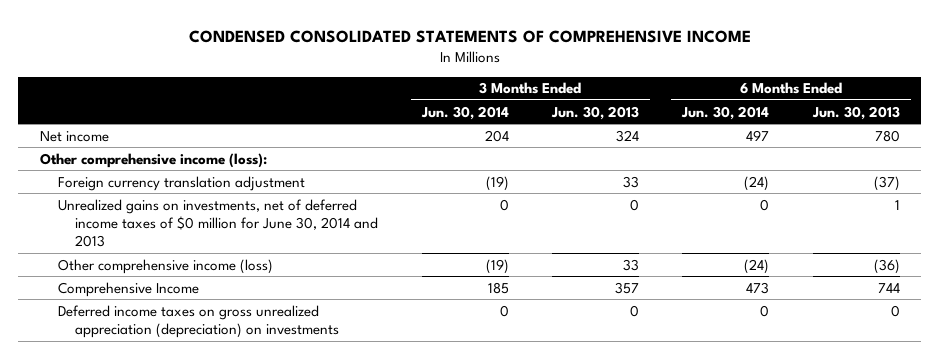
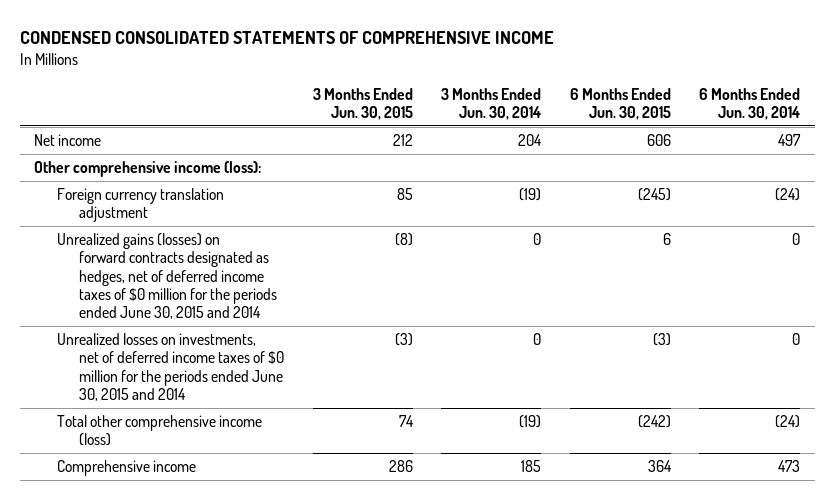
- | 3 Months Ended Jun. 30, 2014 | 3 Months Ended Jun. 30, 2013 | 6 Months Ended Jun. 30, 2014 | 6 Months Ended Jun. 30, 2013
+ | 3 Months Ended Jun. 30, 2015 | 3 Months Ended Jun. 30, 2014 | 6 Months Ended Jun. 30, 2015 | 6 Months Ended Jun. 30, 2014
- Unrealized gains on investments, net of deferred income taxes of $0 million for June 30, 2014 and 2013 | 0 | 0 | 0 | 1
- Other comprehensive income (loss) | (19) | 33 | (24) | (36)
- Comprehensive Income | 185 | 357 | 473 | 744
- Deferred income taxes on gross unrealized appreciation (depreciation) on investments | 0 | 0 | 0 | 0
+ Unrealized gains (losses) on forward contracts designated as hedges, net of deferred income taxes of $0 million for the periods ended June 30, 2015 and 2014 | (8) | 0 | 6 | 0
+ Unrealized losses on investments, net of deferred income taxes of $0 million for the periods ended June 30, 2015 and 2014 | (3) | 0 | (3) | 0
+ Total other comprehensive income (loss) | 74 | (19) | (242) | (24)
+ Comprehensive income | 286 | 185 | 364 | 473

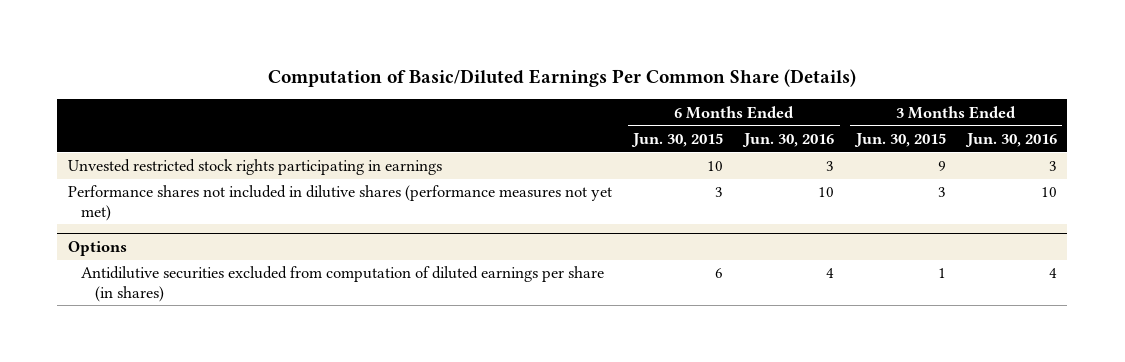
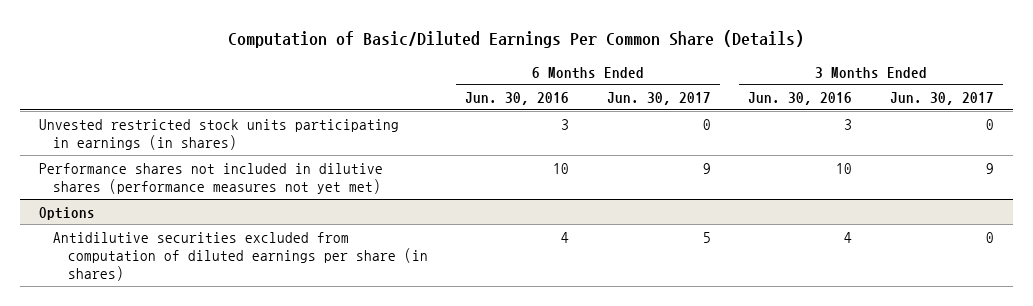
- | 6 Months Ended Jun. 30, 2015 | 6 Months Ended Jun. 30, 2016 | 3 Months Ended Jun. 30, 2015 | 3 Months Ended Jun. 30, 2016
+ | 6 Months Ended Jun. 30, 2016 | 6 Months Ended Jun. 30, 2017 | 3 Months Ended Jun. 30, 2016 | 3 Months Ended Jun. 30, 2017
- Unvested restricted stock rights participating in earnings | 10 | 3 | 9 | 3
+ Unvested restricted stock units participating in earnings (in shares) | 3 | 0 | 3 | 0

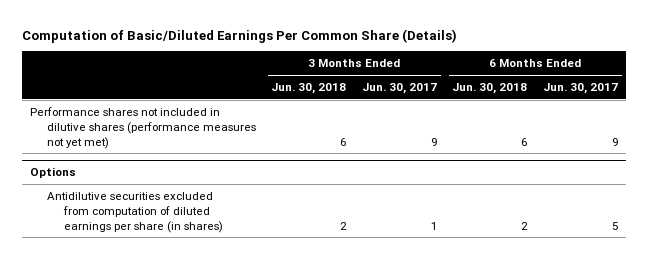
- | 6 Months Ended Jun. 30, 2016 | 6 Months Ended Jun. 30, 2017 | 3 Months Ended Jun. 30, 2016 | 3 Months Ended Jun. 30, 2017
+ | 3 Months Ended Jun. 30, 2018 | 3 Months Ended Jun. 30, 2017 | 6 Months Ended Jun. 30, 2018 | 6 Months Ended Jun. 30, 2017
- Unvested restricted stock units participating in earnings (in shares) | 3 | 0 | 3 | 0
@ Options
- Antidilutive securities excluded from computation of diluted earnings per share (in shares) | 4 | 5 | 4 | 0
+ Antidilutive securities excluded from computation of diluted earnings per share (in shares) | 2 | 1 | 2 | 5

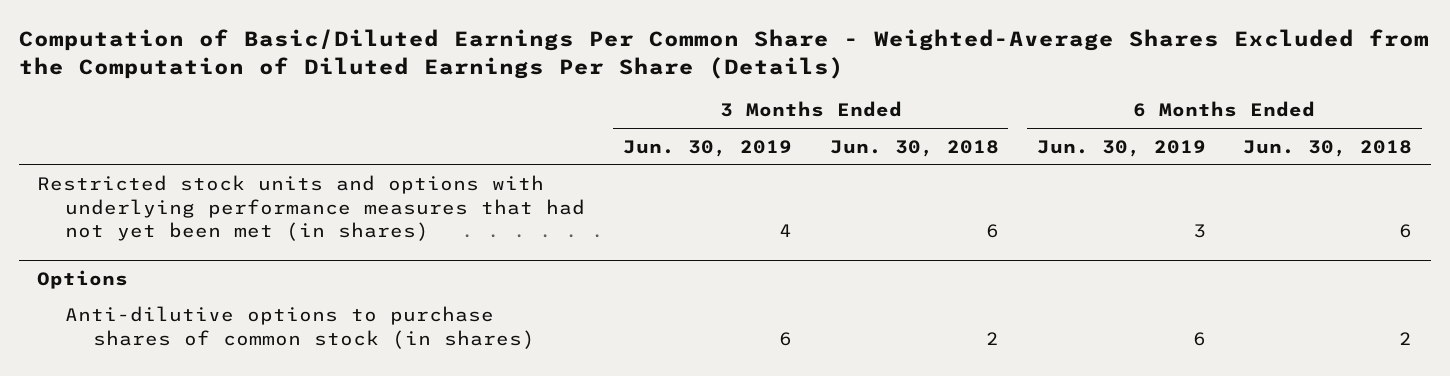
- Computation of Basic/Diluted Earnings Per Common Share (Details)
+ Computation of Basic/Diluted Earnings Per Common Share - Weighted-Average Shares Excluded from the Computation of Diluted Earnings Per Share (Details)
- | 3 Months Ended Jun. 30, 2018 | 3 Months Ended Jun. 30, 2017 | 6 Months Ended Jun. 30, 2018 | 6 Months Ended Jun. 30, 2017
+ | 3 Months Ended Jun. 30, 2019 | 3 Months Ended Jun. 30, 2018 | 6 Months Ended Jun. 30, 2019 | 6 Months Ended Jun. 30, 2018
- Performance shares not included in dilutive shares (performance measures not yet met) | 6 | 9 | 6 | 9
+ Restricted stock units and options with underlying performance measures that had not yet been met (in shares) | 4 | 6 | 3 | 6
@ Options
- Antidilutive securities excluded from computation of diluted earnings per share (in shares) | 2 | 1 | 2 | 5
+ Anti-dilutive options to purchase shares of common stock (in shares) | 6 | 2 | 6 | 2

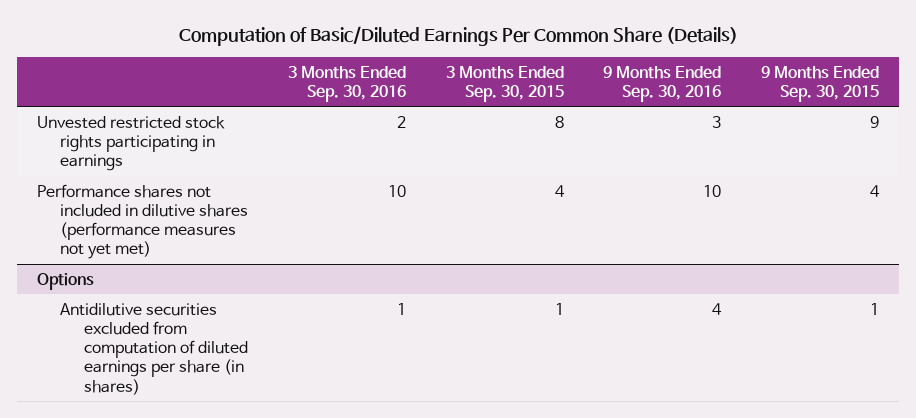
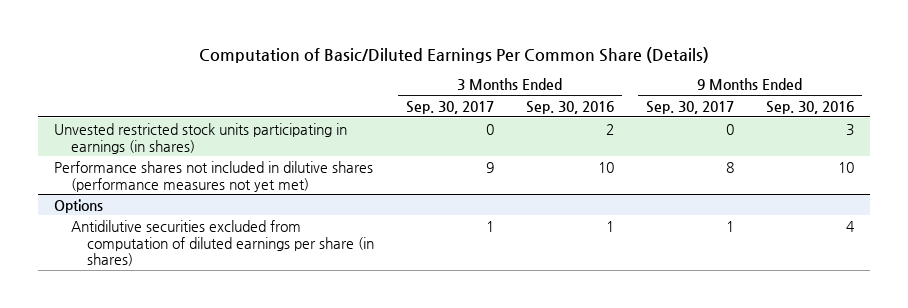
- | 3 Months Ended Sep. 30, 2016 | 3 Months Ended Sep. 30, 2015 | 9 Months Ended Sep. 30, 2016 | 9 Months Ended Sep. 30, 2015
+ | 3 Months Ended Sep. 30, 2017 | 3 Months Ended Sep. 30, 2016 | 9 Months Ended Sep. 30, 2017 | 9 Months Ended Sep. 30, 2016
- Unvested restricted stock rights participating in earnings | 2 | 8 | 3 | 9
+ Unvested restricted stock units participating in earnings (in shares) | 0 | 2 | 0 | 3

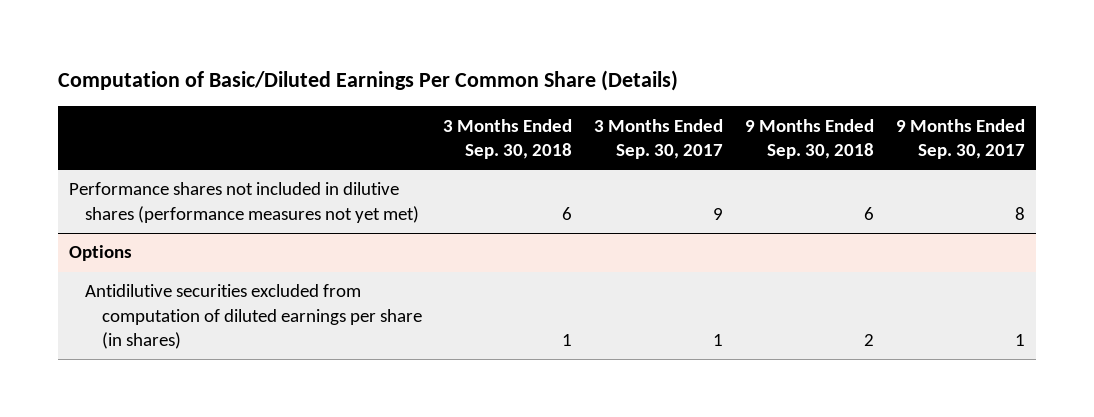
- | 3 Months Ended Sep. 30, 2017 | 3 Months Ended Sep. 30, 2016 | 9 Months Ended Sep. 30, 2017 | 9 Months Ended Sep. 30, 2016
+ | 3 Months Ended Sep. 30, 2018 | 3 Months Ended Sep. 30, 2017 | 9 Months Ended Sep. 30, 2018 | 9 Months Ended Sep. 30, 2017
- Unvested restricted stock units participating in earnings (in shares) | 0 | 2 | 0 | 3

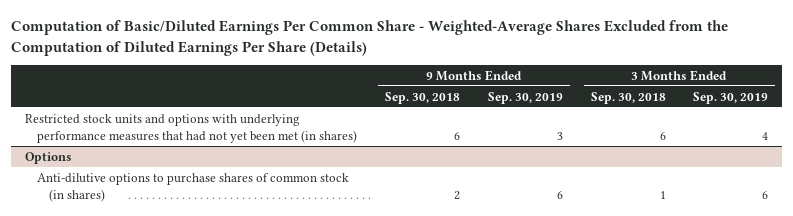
- Computation of Basic/Diluted Earnings Per Common Share (Details)
+ Computation of Basic/Diluted Earnings Per Common Share - Weighted-Average Shares Excluded from the Computation of Diluted Earnings Per Share (Details)
- | 3 Months Ended Sep. 30, 2018 | 3 Months Ended Sep. 30, 2017 | 9 Months Ended Sep. 30, 2018 | 9 Months Ended Sep. 30, 2017
+ | 9 Months Ended Sep. 30, 2018 | 9 Months Ended Sep. 30, 2019 | 3 Months Ended Sep. 30, 2018 | 3 Months Ended Sep. 30, 2019
- Performance shares not included in dilutive shares (performance measures not yet met) | 6 | 9 | 6 | 8
+ Restricted stock units and options with underlying performance measures that had not yet been met (in shares) | 6 | 3 | 6 | 4
@ Options
- Antidilutive securities excluded from computation of diluted earnings per share (in shares) | 1 | 1 | 2 | 1
+ Anti-dilutive options to purchase shares of common stock (in shares) | 2 | 6 | 1 | 6

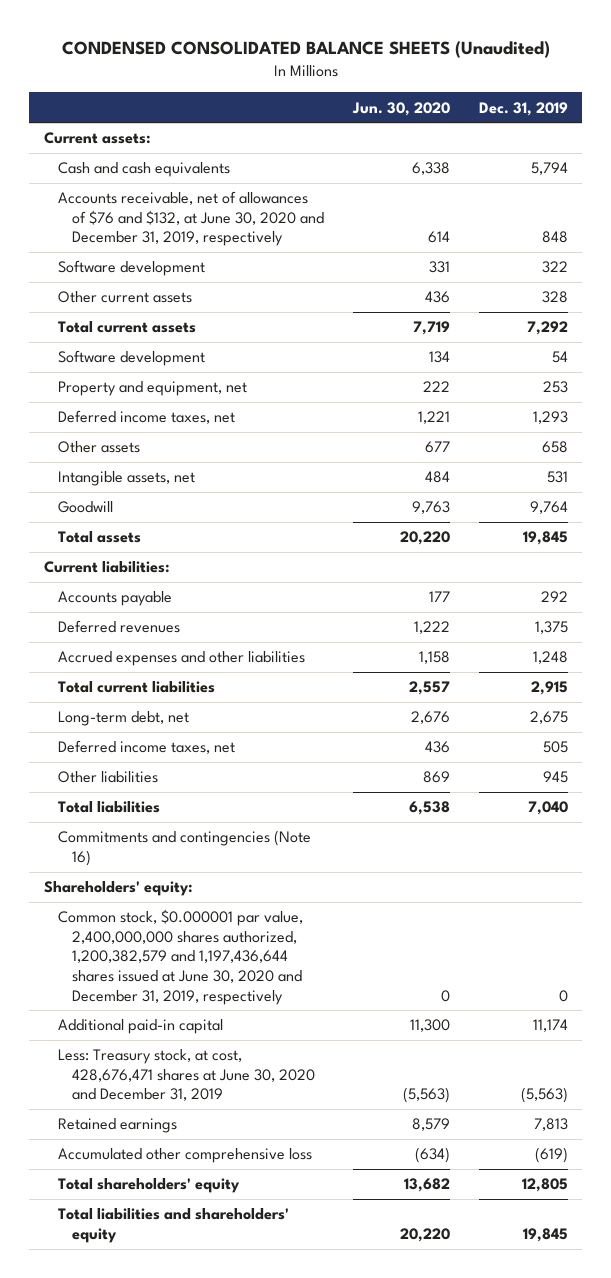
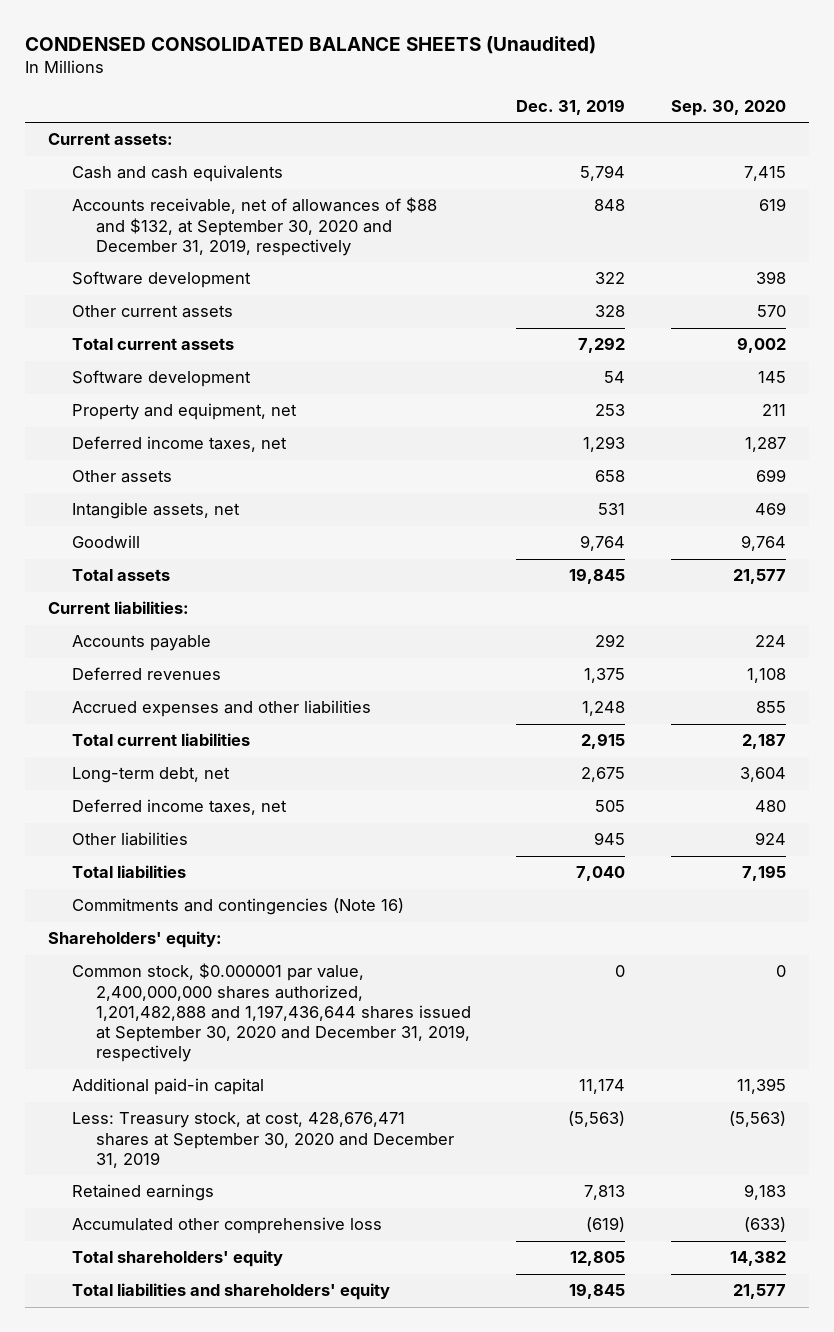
- | Jun. 30, 2020 | Dec. 31, 2019
+ | Dec. 31, 2019 | Sep. 30, 2020
- Accounts receivable, net of allowances of $76 and $132, at June 30, 2020 and December 31, 2019, respectively | 614 | 848
+ Accounts receivable, net of allowances of $88 and $132, at September 30, 2020 and December 31, 2019, respectively | 848 | 619
- Common stock, $0.000001 par value, 2,400,000,000 shares authorized, 1,200,382,579 and 1,197,436,644 shares issued at June 30, 2020 and December 31, 2019, respectively | 0 | 0
+ Common stock, $0.000001 par value, 2,400,000,000 shares authorized, 1,201,482,888 and 1,197,436,644 shares issued at September 30, 2020 and December 31, 2019, respectively | 0 | 0
- Less: Treasury stock, at cost, 428,676,471 shares at June 30, 2020 and December 31, 2019 | (5,563) | (5,563)
+ Less: Treasury stock, at cost, 428,676,471 shares at September 30, 2020 and December 31, 2019 | (5,563) | (5,563)

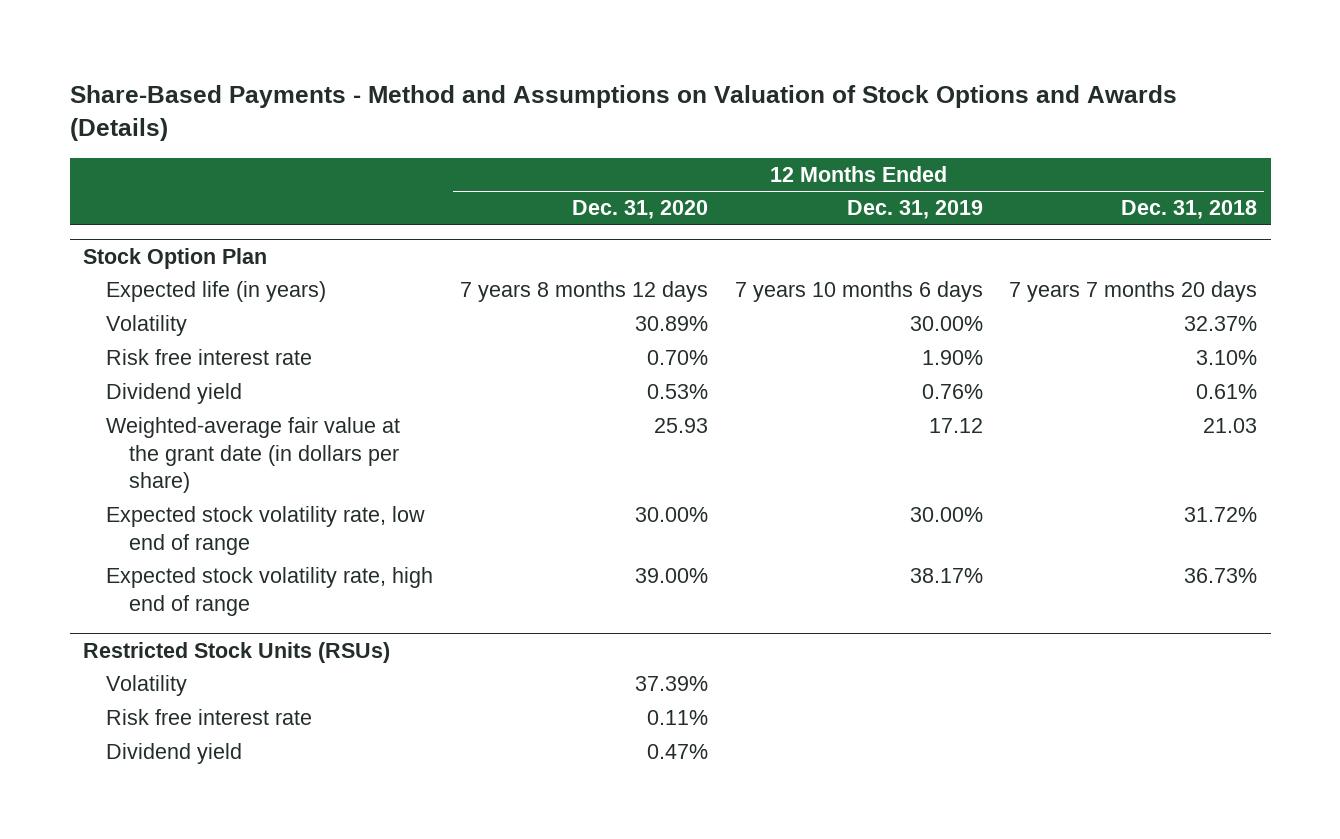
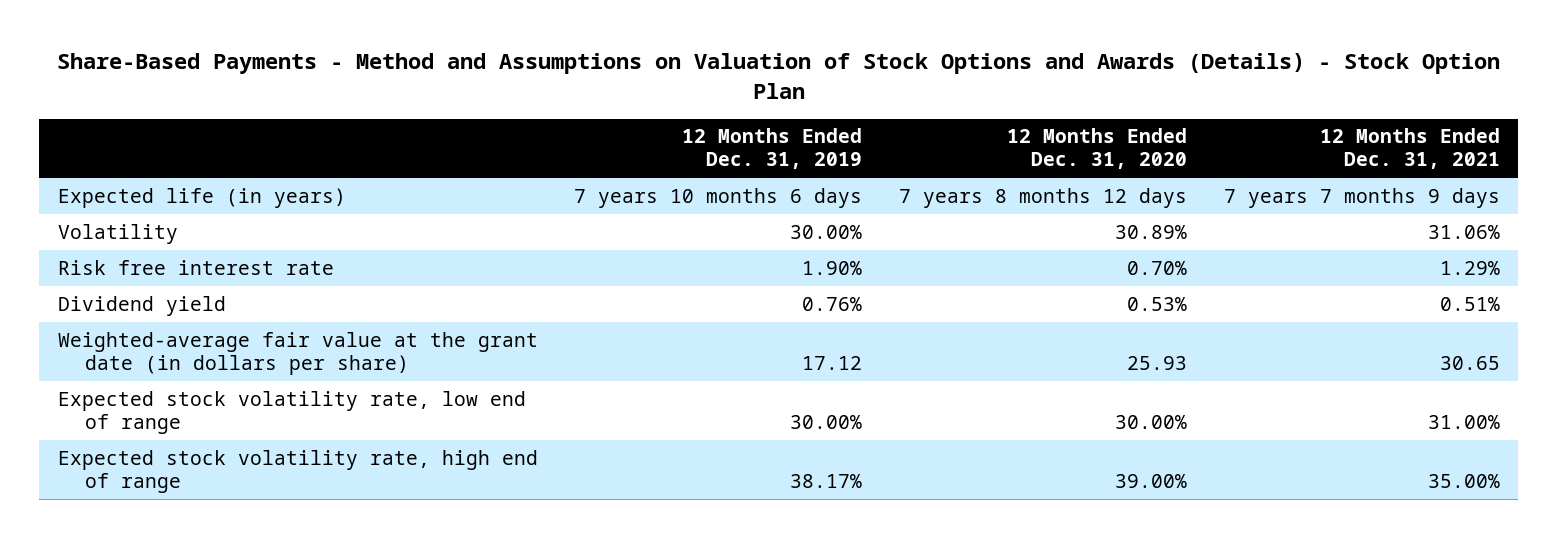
- Share-Based Payments - Method and Assumptions on Valuation of Stock Options and Awards (Details)
+ Share-Based Payments - Method and Assumptions on Valuation of Stock Options and Awards (Details) - Stock Option Plan
- | 12 Months Ended Dec. 31, 2020 | 12 Months Ended Dec. 31, 2019 | 12 Months Ended Dec. 31, 2018
+ | 12 Months Ended Dec. 31, 2019 | 12 Months Ended Dec. 31, 2020 | 12 Months Ended Dec. 31, 2021
- Stock Option Plan
- Restricted Stock Units (RSUs)
- Volatility | 37.39% | |
- Risk free interest rate | 0.11% | |
- Dividend yield | 0.47% | |

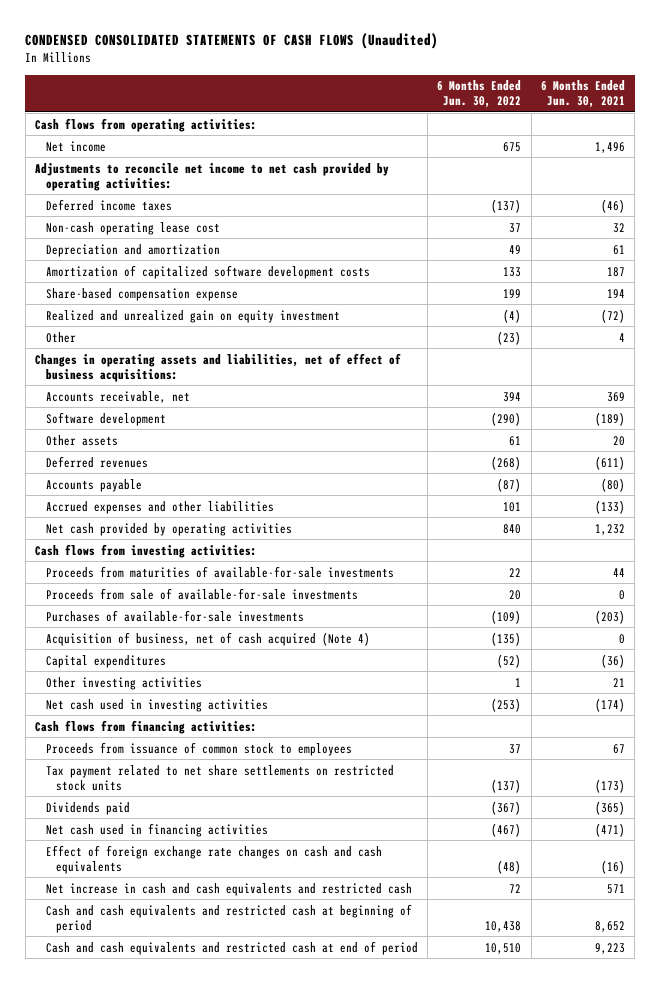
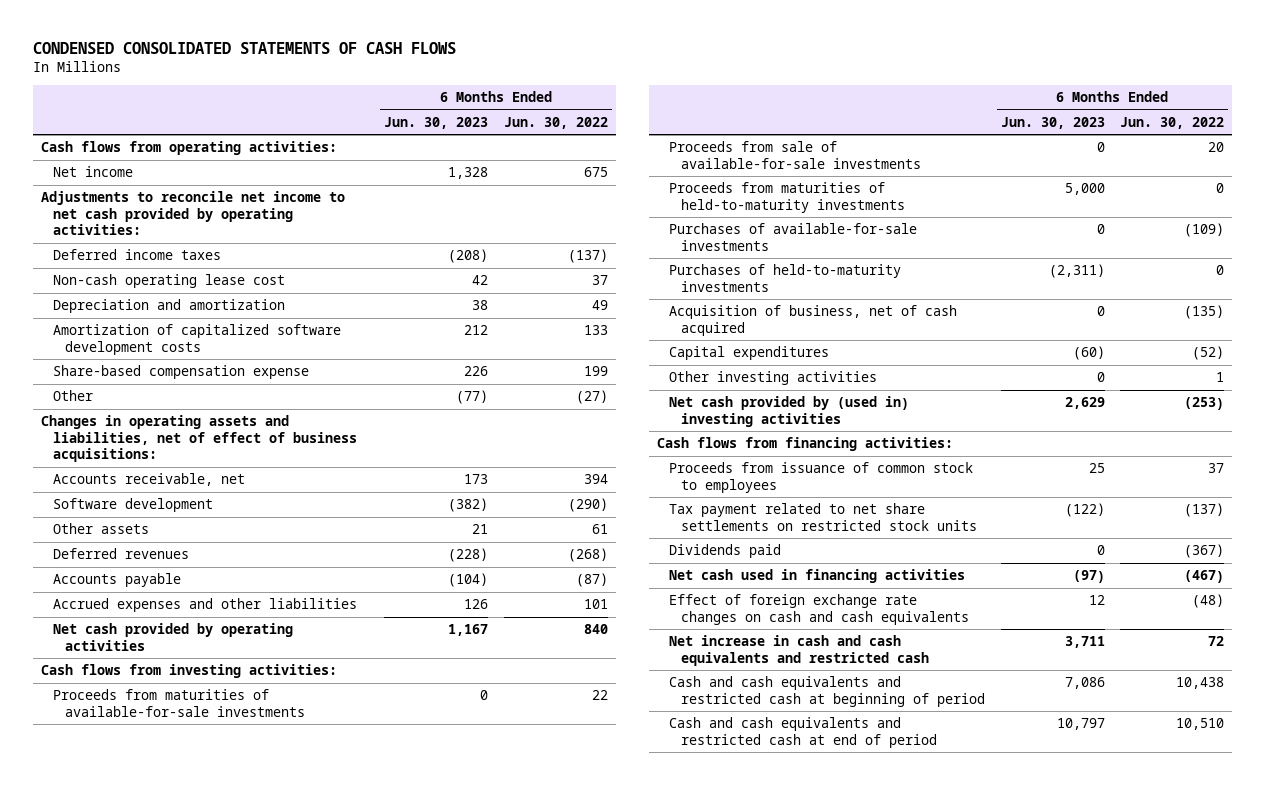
- CONDENSED CONSOLIDATED STATEMENTS OF CASH FLOWS (Unaudited)
+ CONDENSED CONSOLIDATED STATEMENTS OF CASH FLOWS
- | 6 Months Ended Jun. 30, 2022 | 6 Months Ended Jun. 30, 2021
+ | 6 Months Ended Jun. 30, 2023 | 6 Months Ended Jun. 30, 2022
- Realized and unrealized gain on equity investment | (4) | (72)
- Other | (23) | 4
+ Other | (77) | (27)
+ Proceeds from maturities of held-to-maturity investments | 5,000 | 0
- Acquisition of business, net of cash acquired (Note 4) | (135) | 0
+ Purchases of held-to-maturity investments | (2,311) | 0
+ Acquisition of business, net of cash acquired | 0 | (135)
- Net cash used in investing activities | (253) | (174)
+ Net cash provided by (used in) investing activities | 2,629 | (253)

